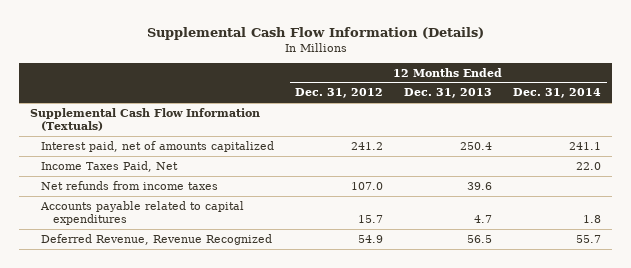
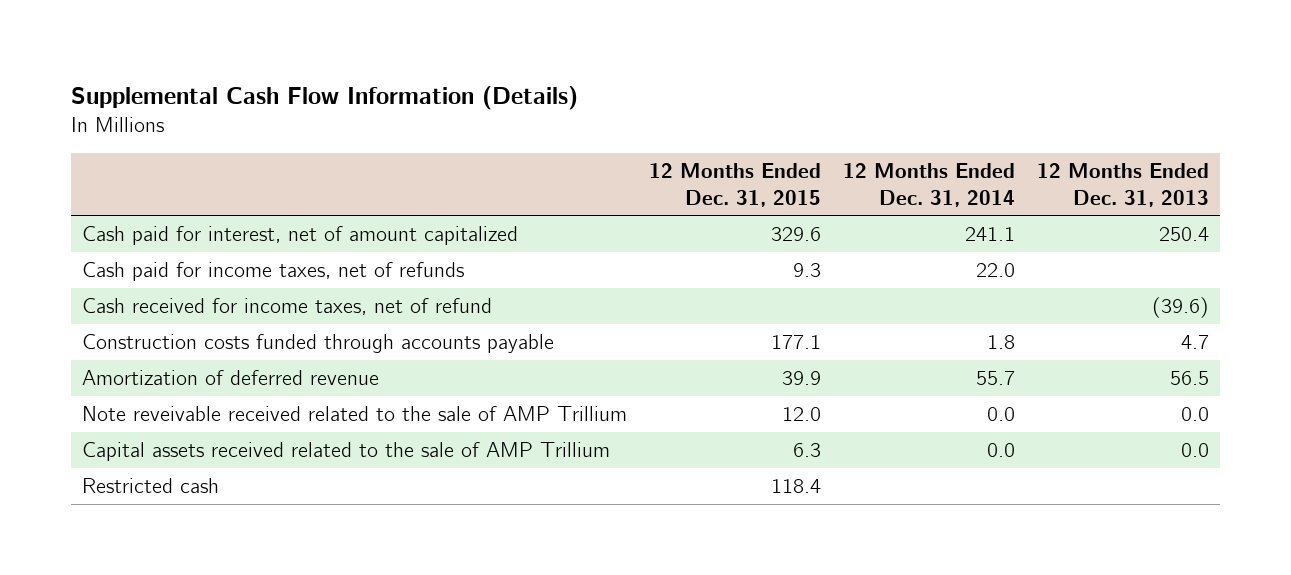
- | 12 Months Ended Dec. 31, 2012 | 12 Months Ended Dec. 31, 2013 | 12 Months Ended Dec. 31, 2014
+ | 12 Months Ended Dec. 31, 2015 | 12 Months Ended Dec. 31, 2014 | 12 Months Ended Dec. 31, 2013
- Supplemental Cash Flow Information (Textuals)
- Interest paid, net of amounts capitalized | 241.2 | 250.4 | 241.1
- Income Taxes Paid, Net | | | 22.0
- Net refunds from income taxes | 107.0 | 39.6 |
- Accounts payable related to capital expenditures | 15.7 | 4.7 | 1.8
- Deferred Revenue, Revenue Recognized | 54.9 | 56.5 | 55.7
+ Cash paid for interest, net of amount capitalized | 329.6 | 241.1 | 250.4
+ Cash paid for income taxes, net of refunds | 9.3 | 22.0 |
+ Cash received for income taxes, net of refund | | | (39.6)
+ Construction costs funded through accounts payable | 177.1 | 1.8 | 4.7
+ Amortization of deferred revenue | 39.9 | 55.7 | 56.5
+ Note reveivable received related to the sale of AMP Trillium | 12.0 | 0.0 | 0.0
+ Capital assets received related to the sale of AMP Trillium | 6.3 | 0.0 | 0.0
+ Restricted cash | 118.4 | |

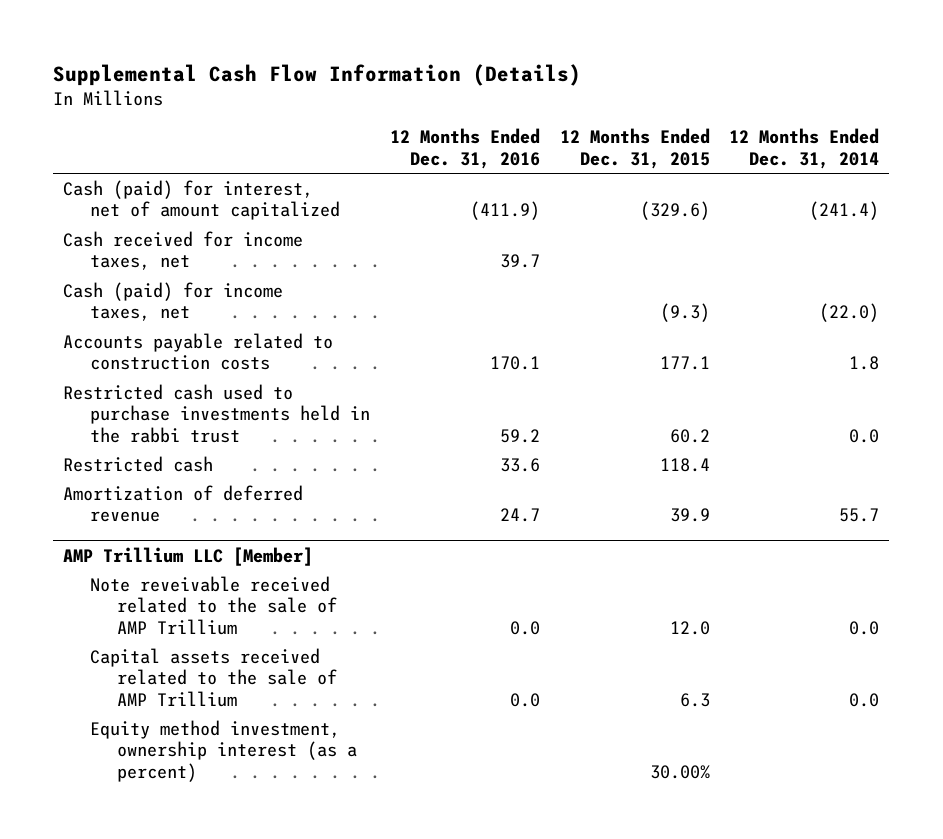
- | 12 Months Ended Dec. 31, 2015 | 12 Months Ended Dec. 31, 2014 | 12 Months Ended Dec. 31, 2013
+ | 12 Months Ended Dec. 31, 2016 | 12 Months Ended Dec. 31, 2015 | 12 Months Ended Dec. 31, 2014
- Cash paid for interest, net of amount capitalized | 329.6 | 241.1 | 250.4
- Cash paid for income taxes, net of refunds | 9.3 | 22.0 |
- Cash received for income taxes, net of refund | | | (39.6)
- Construction costs funded through accounts payable | 177.1 | 1.8 | 4.7
+ Cash (paid) for interest, net of amount capitalized | (411.9) | (329.6) | (241.4)
+ Cash received for income taxes, net | 39.7 | |
+ Cash (paid) for income taxes, net | | (9.3) | (22.0)
+ Accounts payable related to construction costs | 170.1 | 177.1 | 1.8
+ Restricted cash used to purchase investments held in the rabbi trust | 59.2 | 60.2 | 0.0
moved up: Restricted cash | 33.6 | 118.4 |
+ AMP Trillium LLC [Member]
+ Equity method investment, ownership interest (as a percent) | | 30.00% |

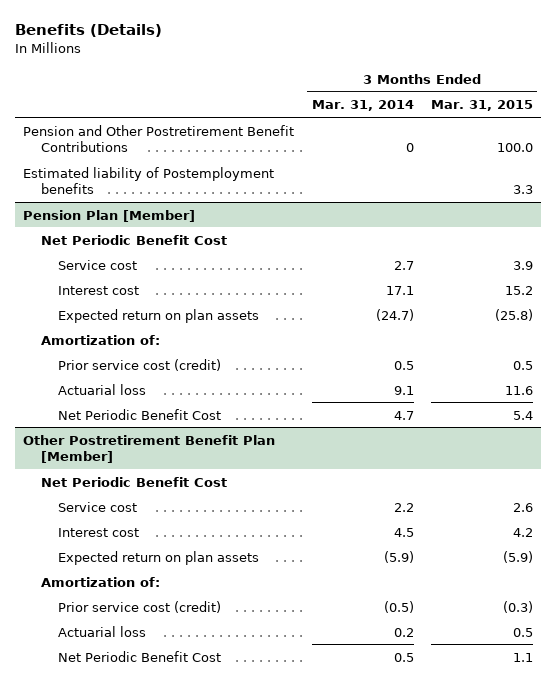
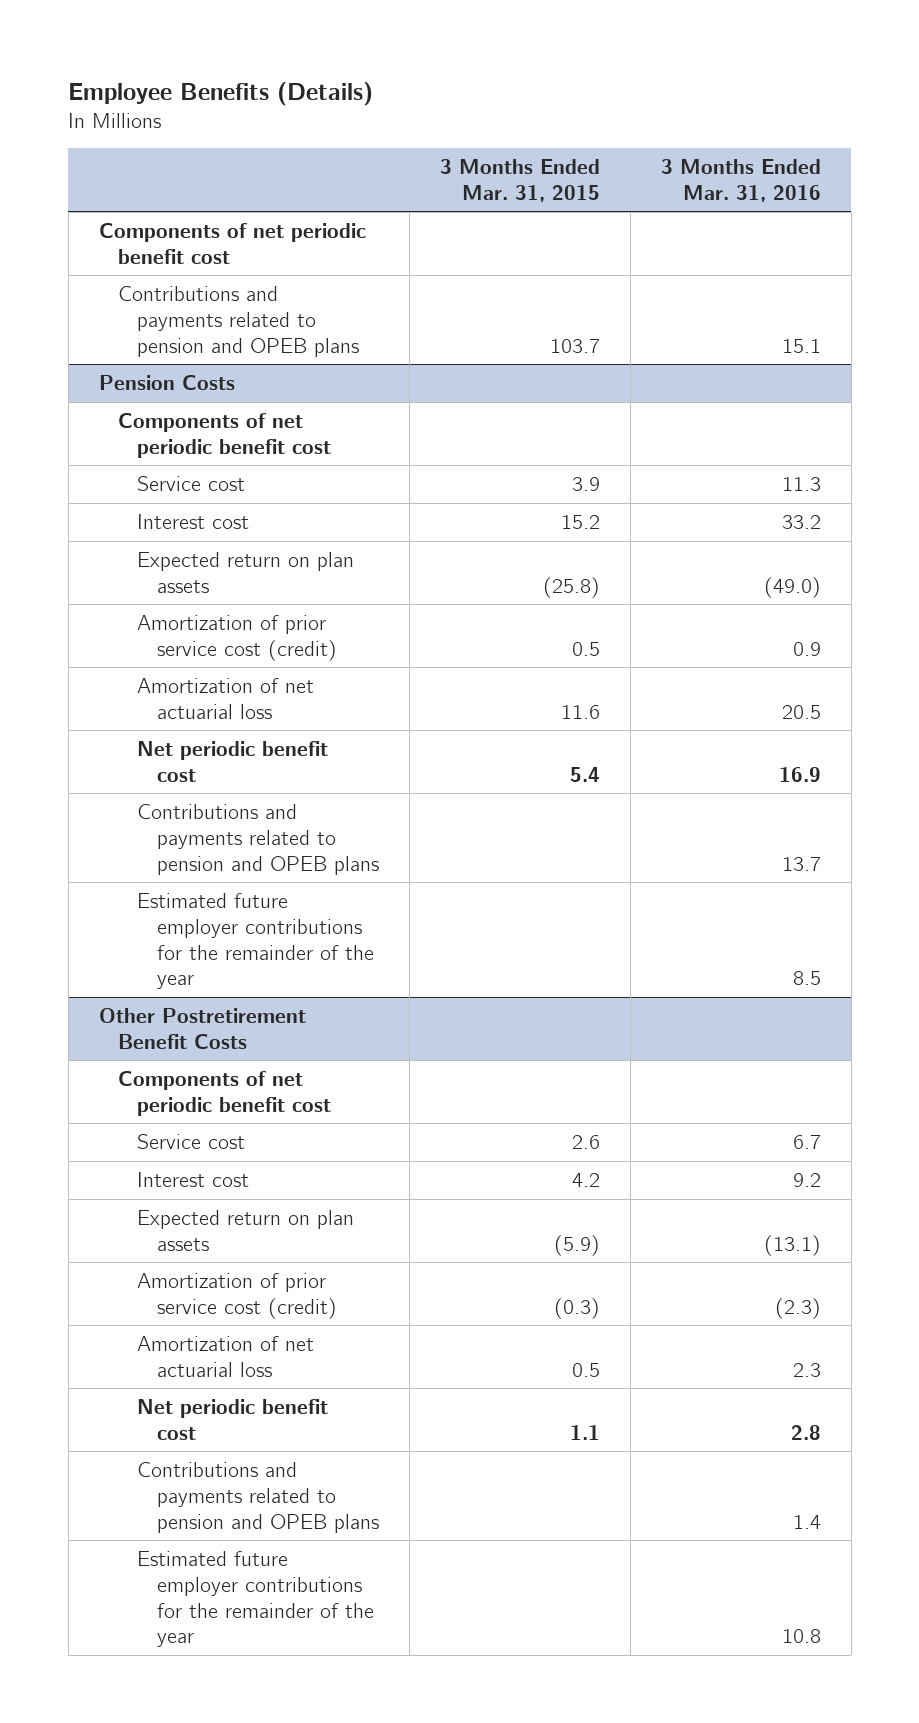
- Benefits (Details)
+ Employee Benefits (Details)
- | 3 Months Ended Mar. 31, 2014 | 3 Months Ended Mar. 31, 2015
+ | 3 Months Ended Mar. 31, 2015 | 3 Months Ended Mar. 31, 2016
- Pension and Other Postretirement Benefit Contributions | 0 | 100.0
- Estimated liability of Postemployment benefits | | 3.3
- Pension Plan [Member]
- Net Periodic Benefit Cost
+ Components of net periodic benefit cost
+ Contributions and payments related to pension and OPEB plans | 103.7 | 15.1
+ Pension Costs
+ Components of net periodic benefit cost
- Amortization of:
- Prior service cost (credit) | 0.5 | 0.5
- Actuarial loss | 9.1 | 11.6
- Net Periodic Benefit Cost | 4.7 | 5.4
- Other Postretirement Benefit Plan [Member]
- Net Periodic Benefit Cost
+ Amortization of prior service cost (credit) | 0.5 | 0.9
+ Amortization of net actuarial loss | 11.6 | 20.5
+ Net periodic benefit cost | 5.4 | 16.9
+ Contributions and payments related to pension and OPEB plans | | 13.7
+ Estimated future employer contributions for the remainder of the year | | 8.5
+ Other Postretirement Benefit Costs
+ Components of net periodic benefit cost
- Amortization of:
- Prior service cost (credit) | (0.5) | (0.3)
- Actuarial loss | 0.2 | 0.5
- Net Periodic Benefit Cost | 0.5 | 1.1
+ Amortization of prior service cost (credit) | (0.3) | (2.3)
+ Amortization of net actuarial loss | 0.5 | 2.3
+ Net periodic benefit cost | 1.1 | 2.8
+ Contributions and payments related to pension and OPEB plans | | 1.4
+ Estimated future employer contributions for the remainder of the year | | 10.8

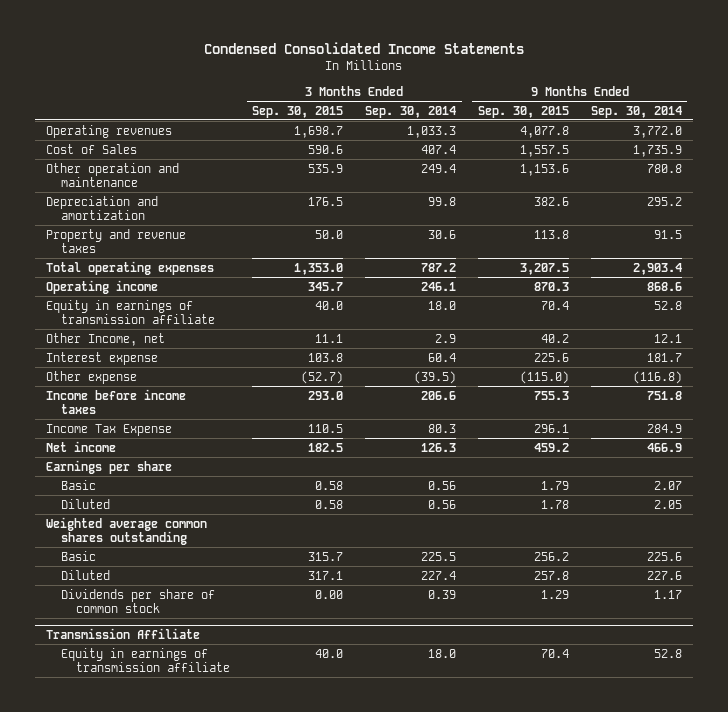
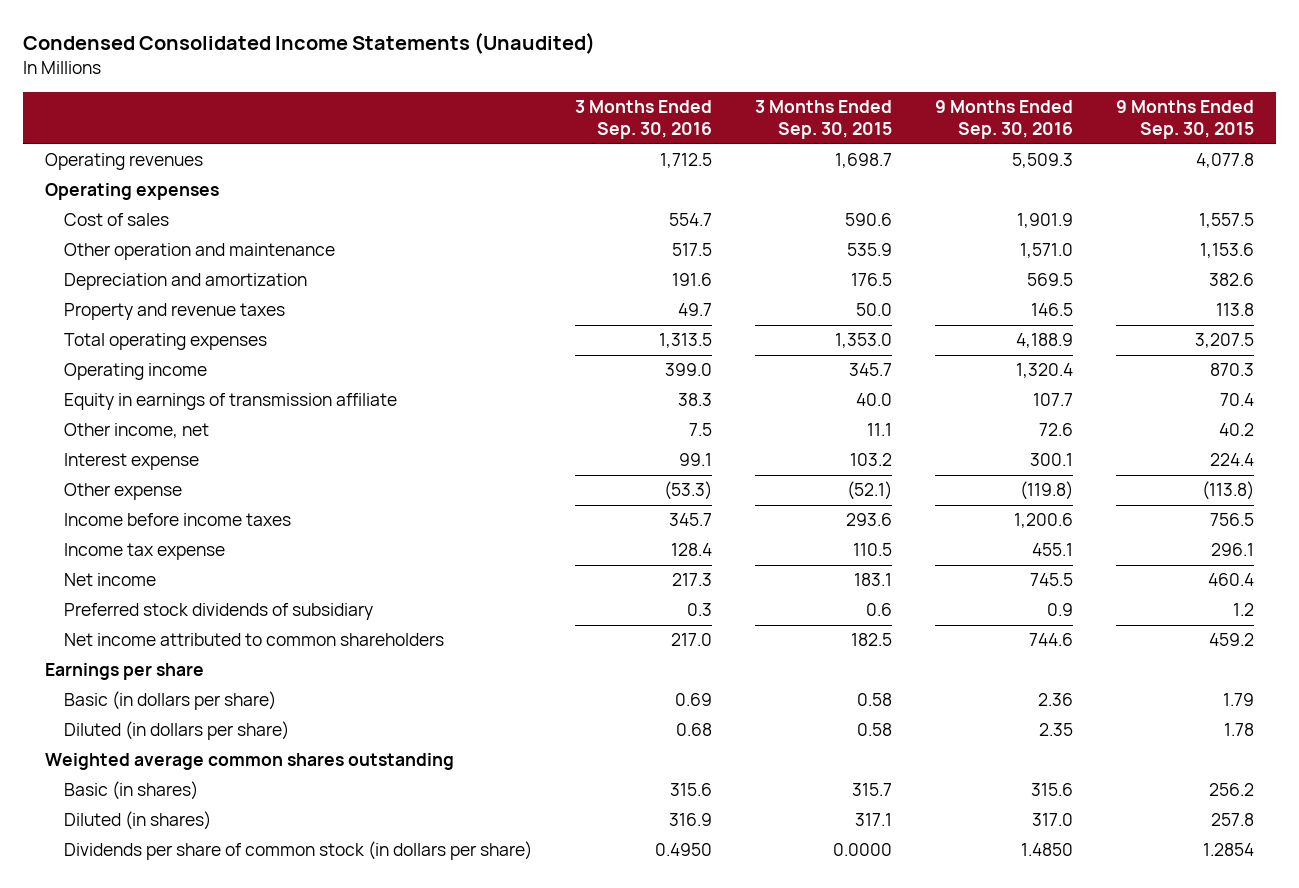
- Condensed Consolidated Income Statements
+ Condensed Consolidated Income Statements (Unaudited)
- | 3 Months Ended Sep. 30, 2015 | 3 Months Ended Sep. 30, 2014 | 9 Months Ended Sep. 30, 2015 | 9 Months Ended Sep. 30, 2014
+ | 3 Months Ended Sep. 30, 2016 | 3 Months Ended Sep. 30, 2015 | 9 Months Ended Sep. 30, 2016 | 9 Months Ended Sep. 30, 2015
- Cost of Sales | 590.6 | 407.4 | 1,557.5 | 1,735.9
+ Operating expenses
+ Cost of sales | 554.7 | 590.6 | 1,901.9 | 1,557.5
- Other Income, net | 11.1 | 2.9 | 40.2 | 12.1
- Interest expense | 103.8 | 60.4 | 225.6 | 181.7
- Other expense | (52.7) | (39.5) | (115.0) | (116.8)
- Income before income taxes | 293.0 | 206.6 | 755.3 | 751.8
- Income Tax Expense | 110.5 | 80.3 | 296.1 | 284.9
- Net income | 182.5 | 126.3 | 459.2 | 466.9
+ Other income, net | 7.5 | 11.1 | 72.6 | 40.2
+ Interest expense | 99.1 | 103.2 | 300.1 | 224.4
+ Other expense | (53.3) | (52.1) | (119.8) | (113.8)
+ Income before income taxes | 345.7 | 293.6 | 1,200.6 | 756.5
+ Income tax expense | 128.4 | 110.5 | 455.1 | 296.1
+ Net income | 217.3 | 183.1 | 745.5 | 460.4
+ Preferred stock dividends of subsidiary | 0.3 | 0.6 | 0.9 | 1.2
+ Net income attributed to common shareholders | 217.0 | 182.5 | 744.6 | 459.2
- Basic | 0.58 | 0.56 | 1.79 | 2.07
- Diluted | 0.58 | 0.56 | 1.78 | 2.05
+ Basic (in dollars per share) | 0.69 | 0.58 | 2.36 | 1.79
+ Diluted (in dollars per share) | 0.68 | 0.58 | 2.35 | 1.78
- Basic | 315.7 | 225.5 | 256.2 | 225.6
- Diluted | 317.1 | 227.4 | 257.8 | 227.6
- Dividends per share of common stock | 0.00 | 0.39 | 1.29 | 1.17
- Transmission Affiliate
- Equity in earnings of transmission affiliate | 40.0 | 18.0 | 70.4 | 52.8
+ Basic (in shares) | 315.6 | 315.7 | 315.6 | 256.2
+ Diluted (in shares) | 316.9 | 317.1 | 317.0 | 257.8
+ Dividends per share of common stock (in dollars per share) | 0.4950 | 0.0000 | 1.4850 | 1.2854

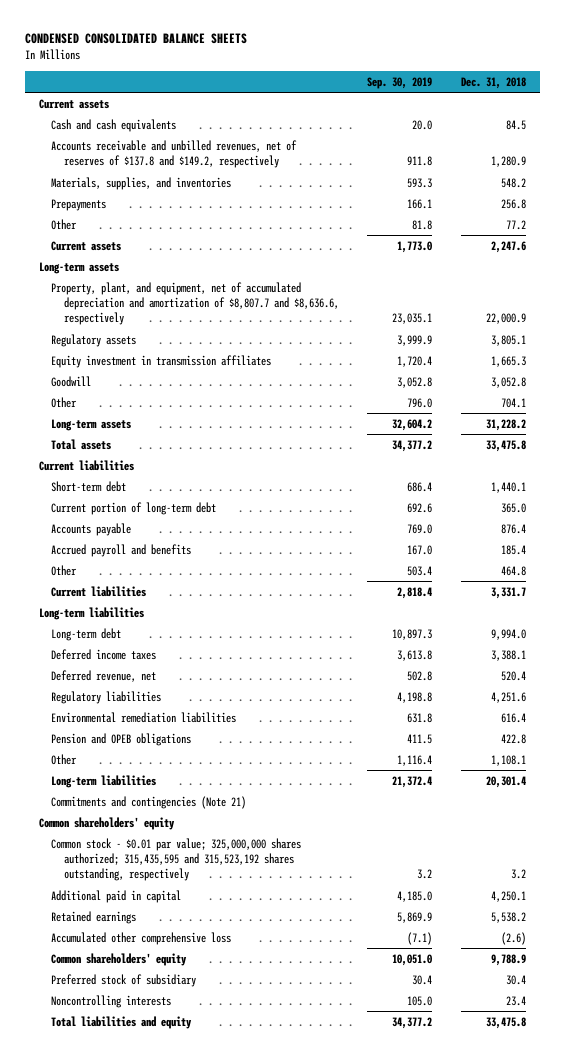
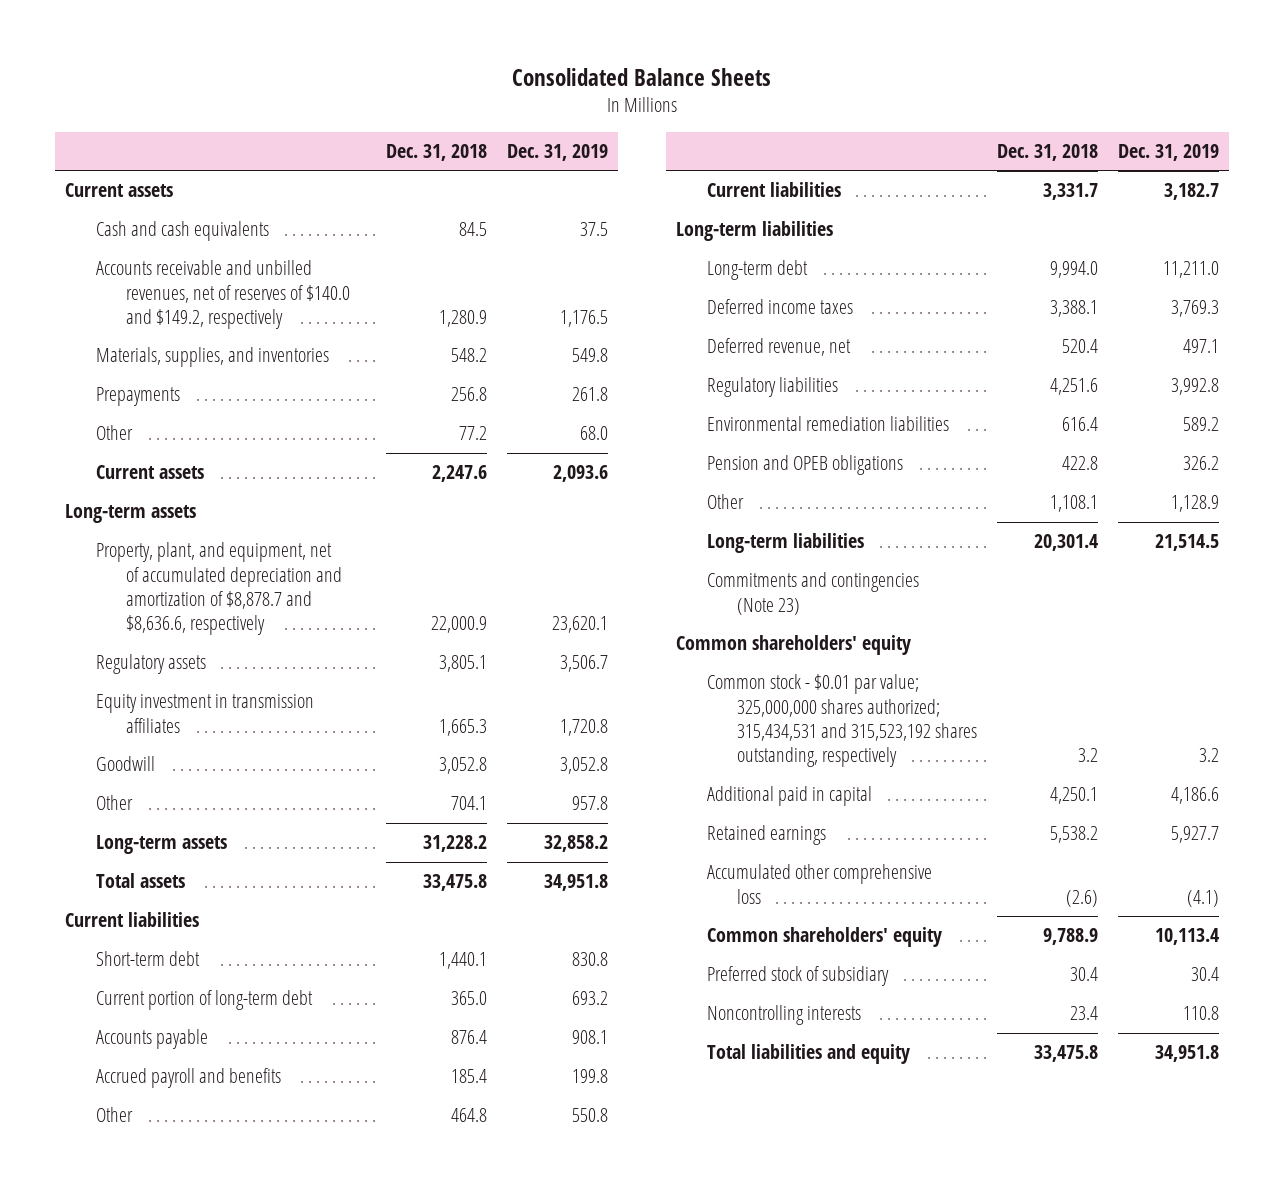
- CONDENSED CONSOLIDATED BALANCE SHEETS
+ Consolidated Balance Sheets
- | Sep. 30, 2019 | Dec. 31, 2018
+ | Dec. 31, 2018 | Dec. 31, 2019
- Accounts receivable and unbilled revenues, net of reserves of $137.8 and $149.2, respectively | 911.8 | 1,280.9
+ Accounts receivable and unbilled revenues, net of reserves of $140.0 and $149.2, respectively | 1,280.9 | 1,176.5
- Property, plant, and equipment, net of accumulated depreciation and amortization of $8,807.7 and $8,636.6, respectively | 23,035.1 | 22,000.9
+ Property, plant, and equipment, net of accumulated depreciation and amortization of $8,878.7 and $8,636.6, respectively | 22,000.9 | 23,620.1
- Commitments and contingencies (Note 21)
+ Commitments and contingencies (Note 23)
- Common stock - $0.01 par value; 325,000,000 shares authorized; 315,435,595 and 315,523,192 shares outstanding, respectively | 3.2 | 3.2
+ Common stock - $0.01 par value; 325,000,000 shares authorized; 315,434,531 and 315,523,192 shares outstanding, respectively | 3.2 | 3.2

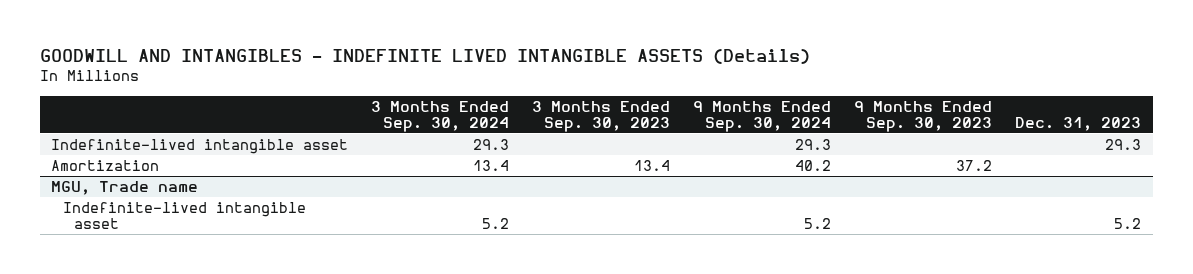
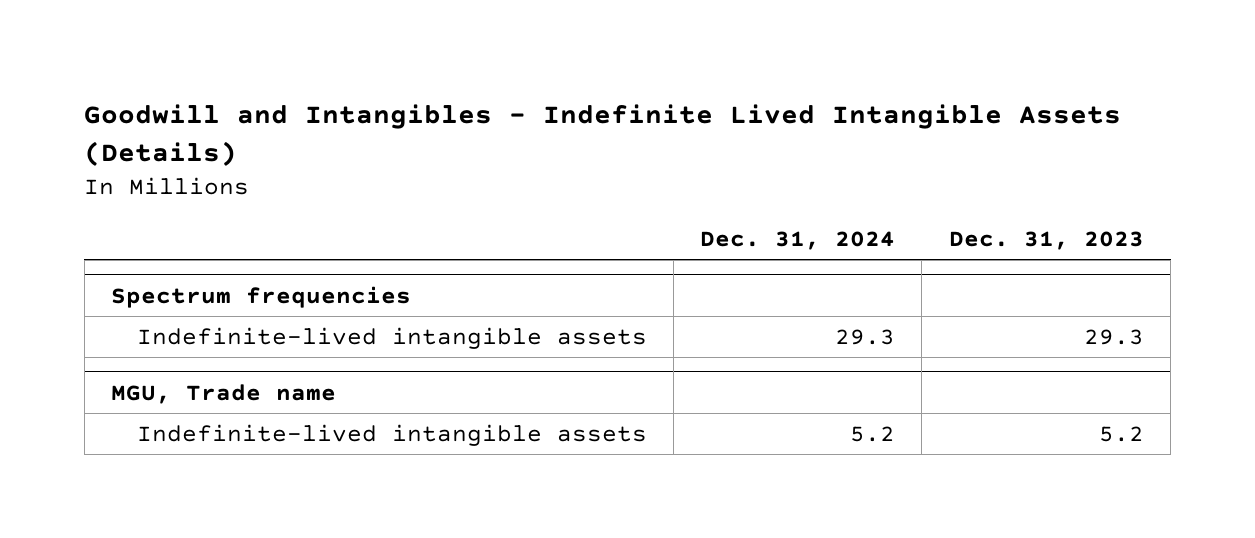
- GOODWILL AND INTANGIBLES - INDEFINITE LIVED INTANGIBLE ASSETS (Details)
+ Goodwill and Intangibles - Indefinite Lived Intangible Assets (Details)
- | 3 Months Ended Sep. 30, 2024 | 3 Months Ended Sep. 30, 2023 | 9 Months Ended Sep. 30, 2024 | 9 Months Ended Sep. 30, 2023 | Dec. 31, 2023
+ | Dec. 31, 2024 | Dec. 31, 2023
- Indefinite-lived intangible asset | 29.3 | | 29.3 | | 29.3
- Amortization | 13.4 | 13.4 | 40.2 | 37.2 |
+ Spectrum frequencies
+ Indefinite-lived intangible assets | 29.3 | 29.3
@ MGU, Trade name
- Indefinite-lived intangible asset | 5.2 | | 5.2 | | 5.2
+ Indefinite-lived intangible assets | 5.2 | 5.2

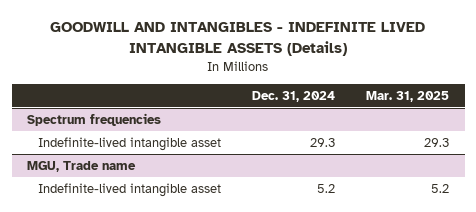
- Goodwill and Intangibles - Indefinite Lived Intangible Assets (Details)
+ GOODWILL AND INTANGIBLES - INDEFINITE LIVED INTANGIBLE ASSETS (Details)
- | Dec. 31, 2024 | Dec. 31, 2023
+ | Dec. 31, 2024 | Mar. 31, 2025
@ Spectrum frequencies
- Indefinite-lived intangible assets | 29.3 | 29.3
+ Indefinite-lived intangible asset | 29.3 | 29.3
@ MGU, Trade name
- Indefinite-lived intangible assets | 5.2 | 5.2
+ Indefinite-lived intangible asset | 5.2 | 5.2

